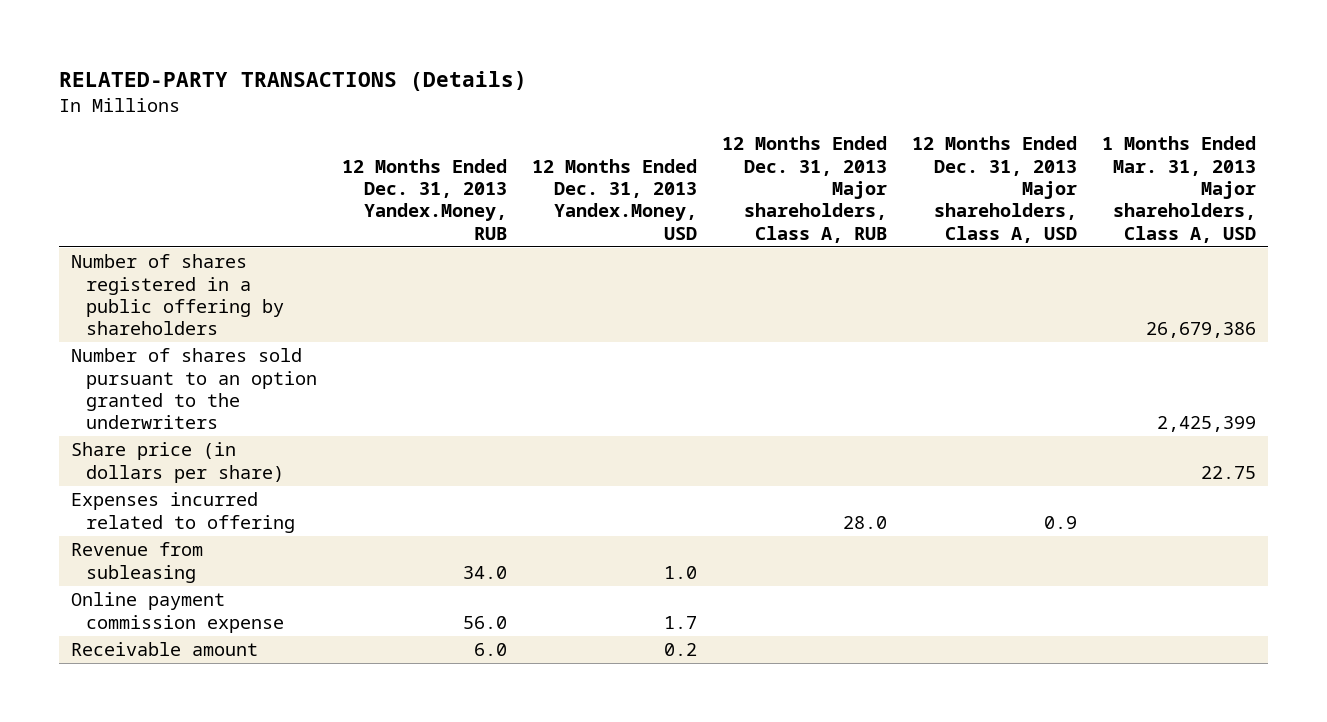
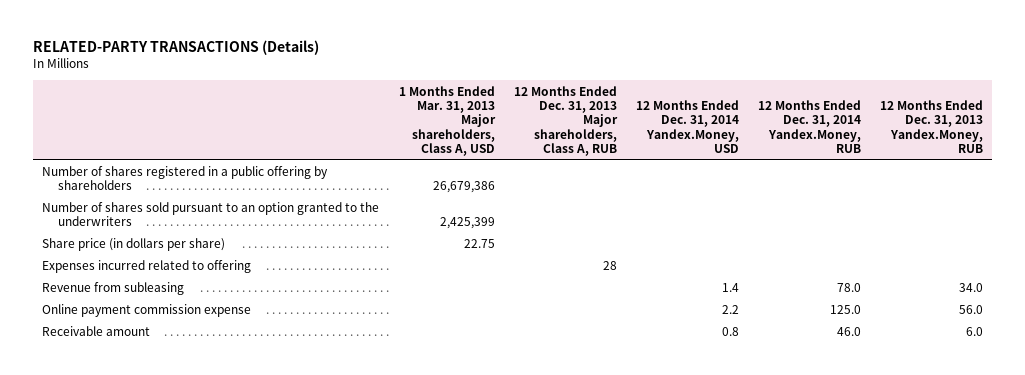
- | 12 Months Ended Dec. 31, 2013 Yandex.Money, RUB | 12 Months Ended Dec. 31, 2013 Yandex.Money, USD | 12 Months Ended Dec. 31, 2013 Major shareholders, Class A, RUB | 12 Months Ended Dec. 31, 2013 Major shareholders, Class A, USD | 1 Months Ended Mar. 31, 2013 Major shareholders, Class A, USD
+ | 1 Months Ended Mar. 31, 2013 Major shareholders, Class A, USD | 12 Months Ended Dec. 31, 2013 Major shareholders, Class A, RUB | 12 Months Ended Dec. 31, 2014 Yandex.Money, USD | 12 Months Ended Dec. 31, 2014 Yandex.Money, RUB | 12 Months Ended Dec. 31, 2013 Yandex.Money, RUB
- Expenses incurred related to offering | | | 28.0 | 0.9 |
+ Expenses incurred related to offering | | 28 | | |

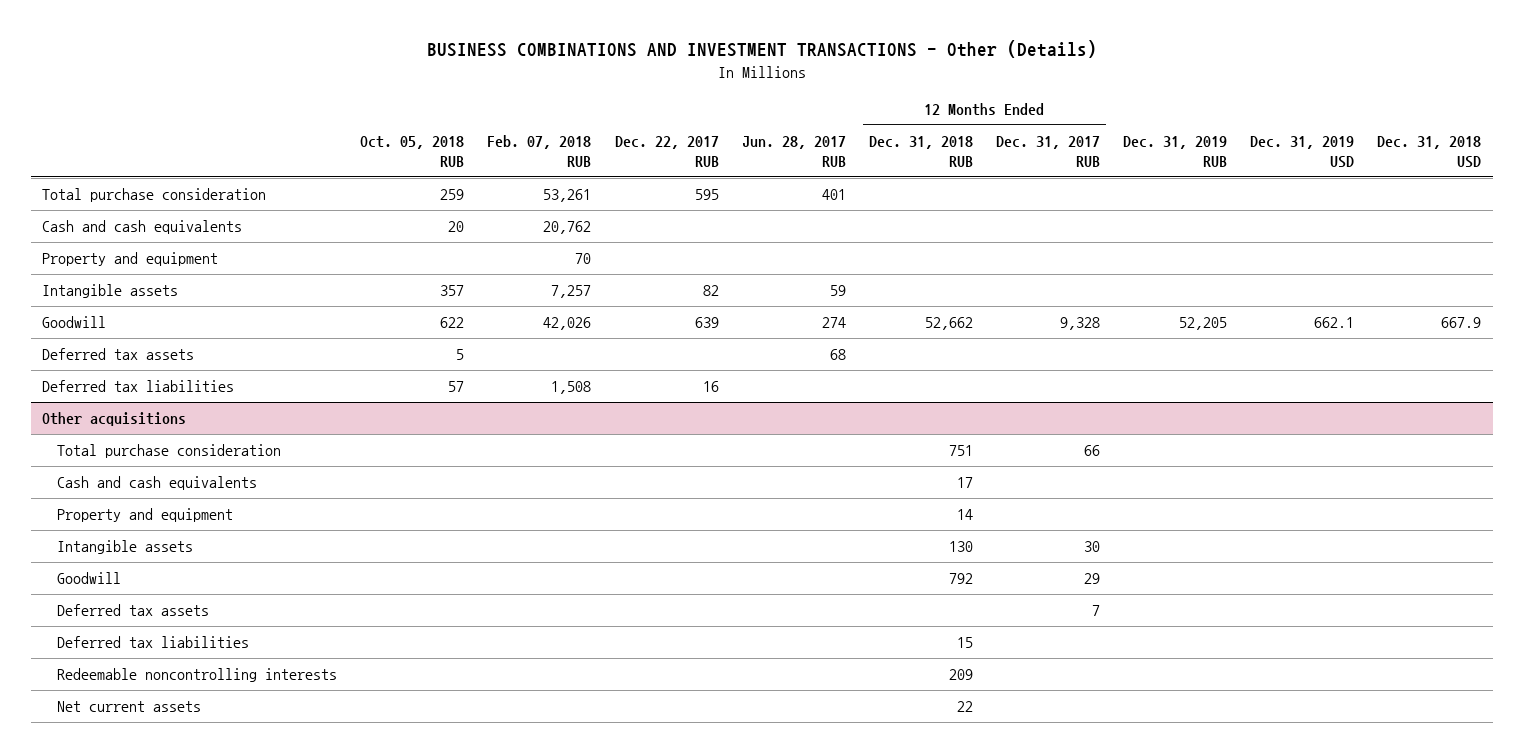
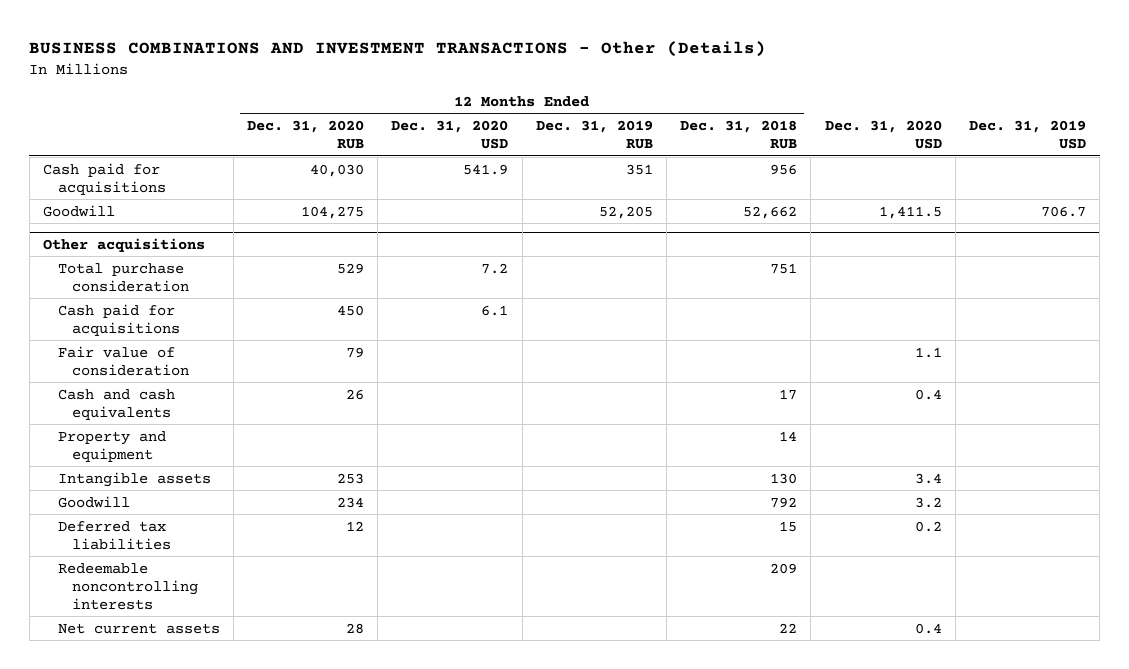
- | Oct. 05, 2018 RUB | Feb. 07, 2018 RUB | Dec. 22, 2017 RUB | Jun. 28, 2017 RUB | 12 Months Ended Dec. 31, 2018 RUB | 12 Months Ended Dec. 31, 2017 RUB | Dec. 31, 2019 RUB | Dec. 31, 2019 USD | Dec. 31, 2018 USD
+ | 12 Months Ended Dec. 31, 2020 RUB | 12 Months Ended Dec. 31, 2020 USD | 12 Months Ended Dec. 31, 2019 RUB | 12 Months Ended Dec. 31, 2018 RUB | Dec. 31, 2020 USD | Dec. 31, 2019 USD
- Total purchase consideration | 259 | 53,261 | 595 | 401 | | | | |
- Cash and cash equivalents | 20 | 20,762 | | | | | | |
- Property and equipment | | 70 | | | | | | |
- Intangible assets | 357 | 7,257 | 82 | 59 | | | | |
- Goodwill | 622 | 42,026 | 639 | 274 | 52,662 | 9,328 | 52,205 | 662.1 | 667.9
- Deferred tax assets | 5 | | | 68 | | | | |
- Deferred tax liabilities | 57 | 1,508 | 16 | | | | | |
+ Cash paid for acquisitions | 40,030 | 541.9 | 351 | 956 | |
+ Goodwill | 104,275 | | 52,205 | 52,662 | 1,411.5 | 706.7
@ Other acquisitions
+ Cash paid for acquisitions | 450 | 6.1 | | | |
+ Fair value of consideration | 79 | | | | 1.1 |
- Deferred tax assets | | | | | | 7 | | |

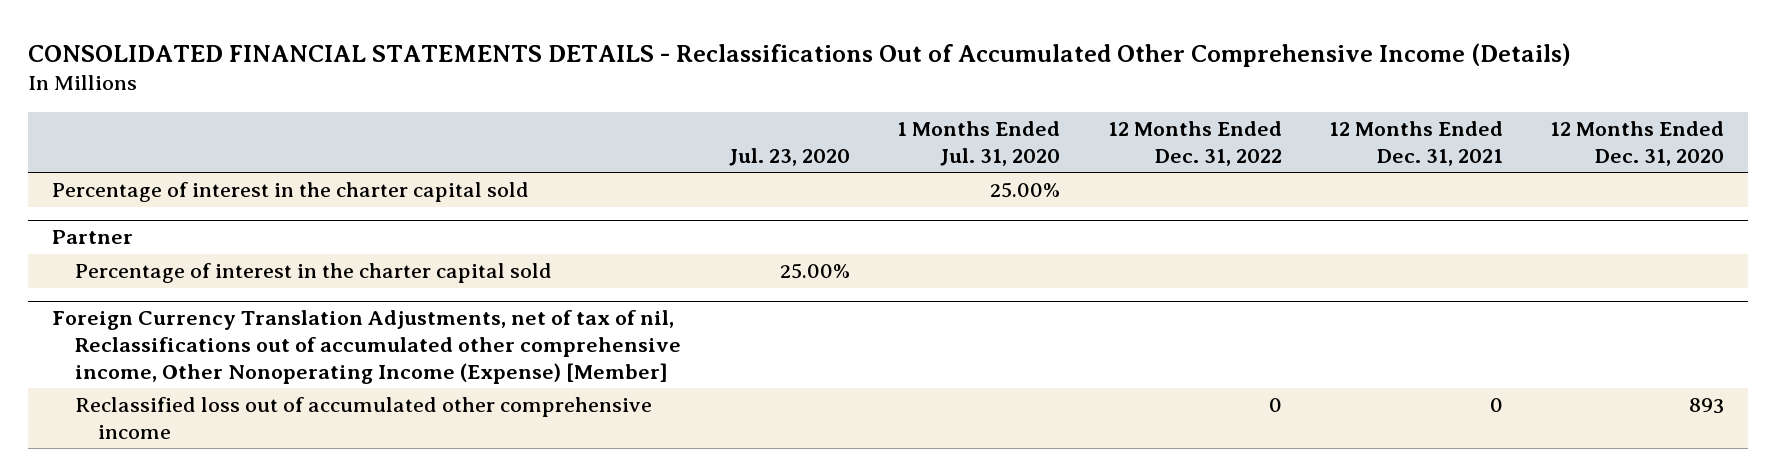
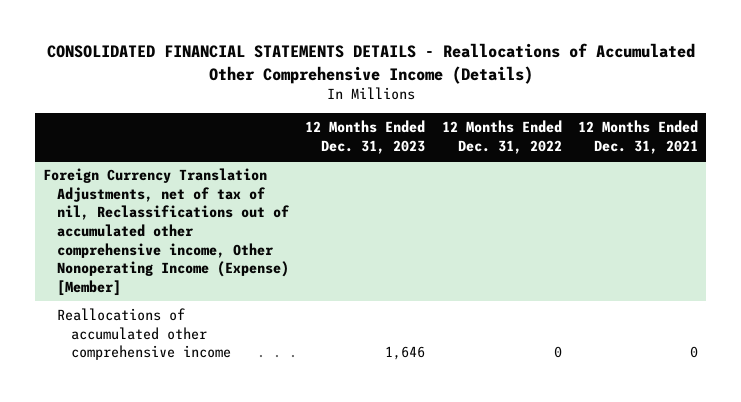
- CONSOLIDATED FINANCIAL STATEMENTS DETAILS - Reclassifications Out of Accumulated Other Comprehensive Income (Details)
+ CONSOLIDATED FINANCIAL STATEMENTS DETAILS - Reallocations of Accumulated Other Comprehensive Income (Details)
- | Jul. 23, 2020 | 1 Months Ended Jul. 31, 2020 | 12 Months Ended Dec. 31, 2022 | 12 Months Ended Dec. 31, 2021 | 12 Months Ended Dec. 31, 2020
+ | 12 Months Ended Dec. 31, 2023 | 12 Months Ended Dec. 31, 2022 | 12 Months Ended Dec. 31, 2021
- Percentage of interest in the charter capital sold | | 25.00% | | |
- Partner
- Percentage of interest in the charter capital sold | 25.00% | | | |
@ Foreign Currency Translation Adjustments, net of tax of nil, Reclassifications out of accumulated other comprehensive income, Other Nonoperating Income (Expense) [Member]
- Reclassified loss out of accumulated other comprehensive income | | | 0 | 0 | 893
+ Reallocations of accumulated other comprehensive income | 1,646 | 0 | 0

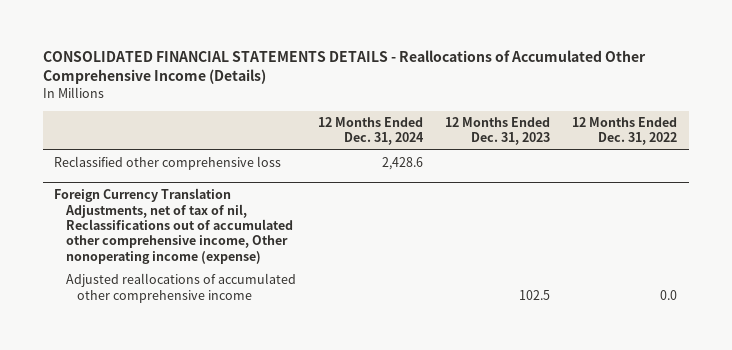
- | 12 Months Ended Dec. 31, 2023 | 12 Months Ended Dec. 31, 2022 | 12 Months Ended Dec. 31, 2021
+ | 12 Months Ended Dec. 31, 2024 | 12 Months Ended Dec. 31, 2023 | 12 Months Ended Dec. 31, 2022
- Foreign Currency Translation Adjustments, net of tax of nil, Reclassifications out of accumulated other comprehensive income, Other Nonoperating Income (Expense) [Member]
- Reallocations of accumulated other comprehensive income | 1,646 | 0 | 0
+ Reclassified other comprehensive loss | 2,428.6 | |
+ Foreign Currency Translation Adjustments, net of tax of nil, Reclassifications out of accumulated other comprehensive income, Other nonoperating income (expense)
+ Adjusted reallocations of accumulated other comprehensive income | | 102.5 | 0.0

